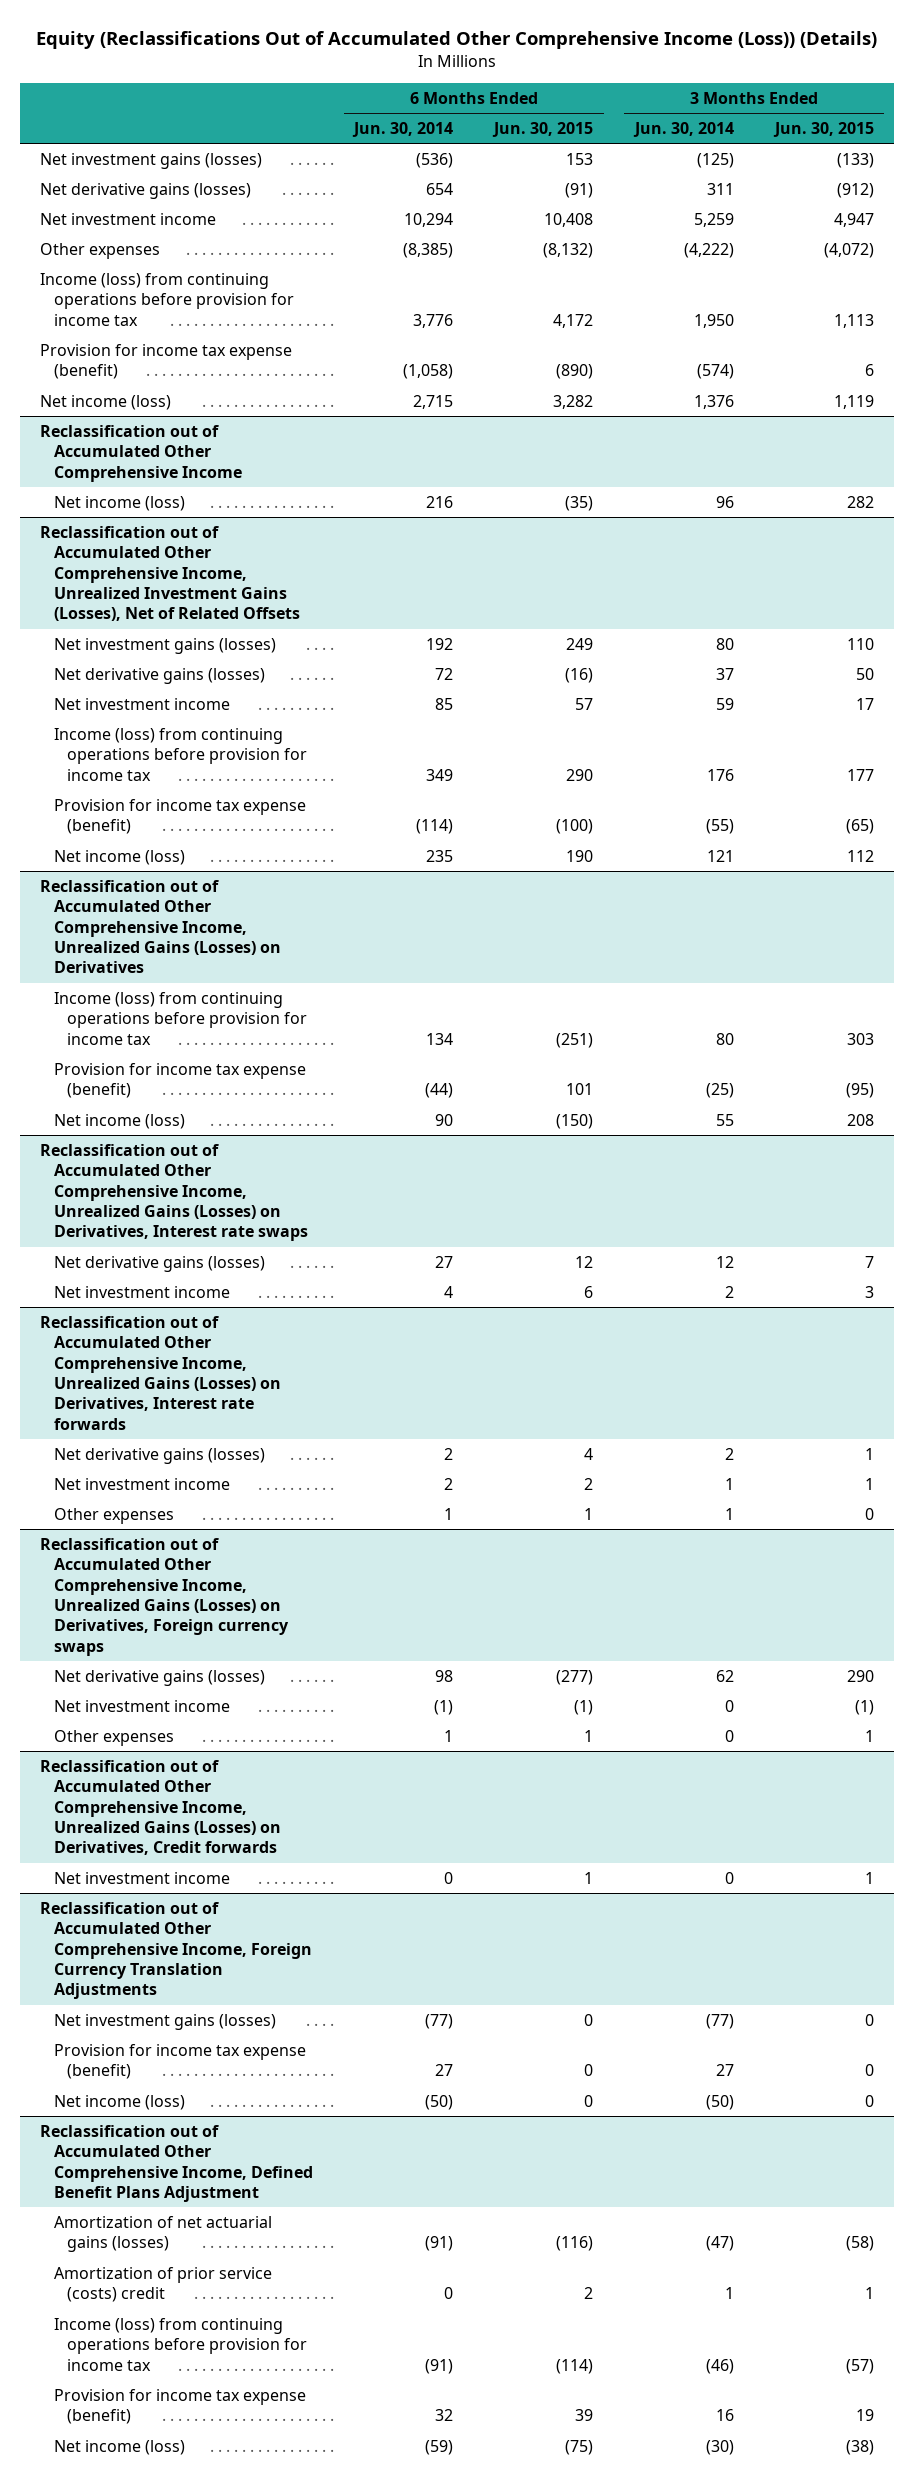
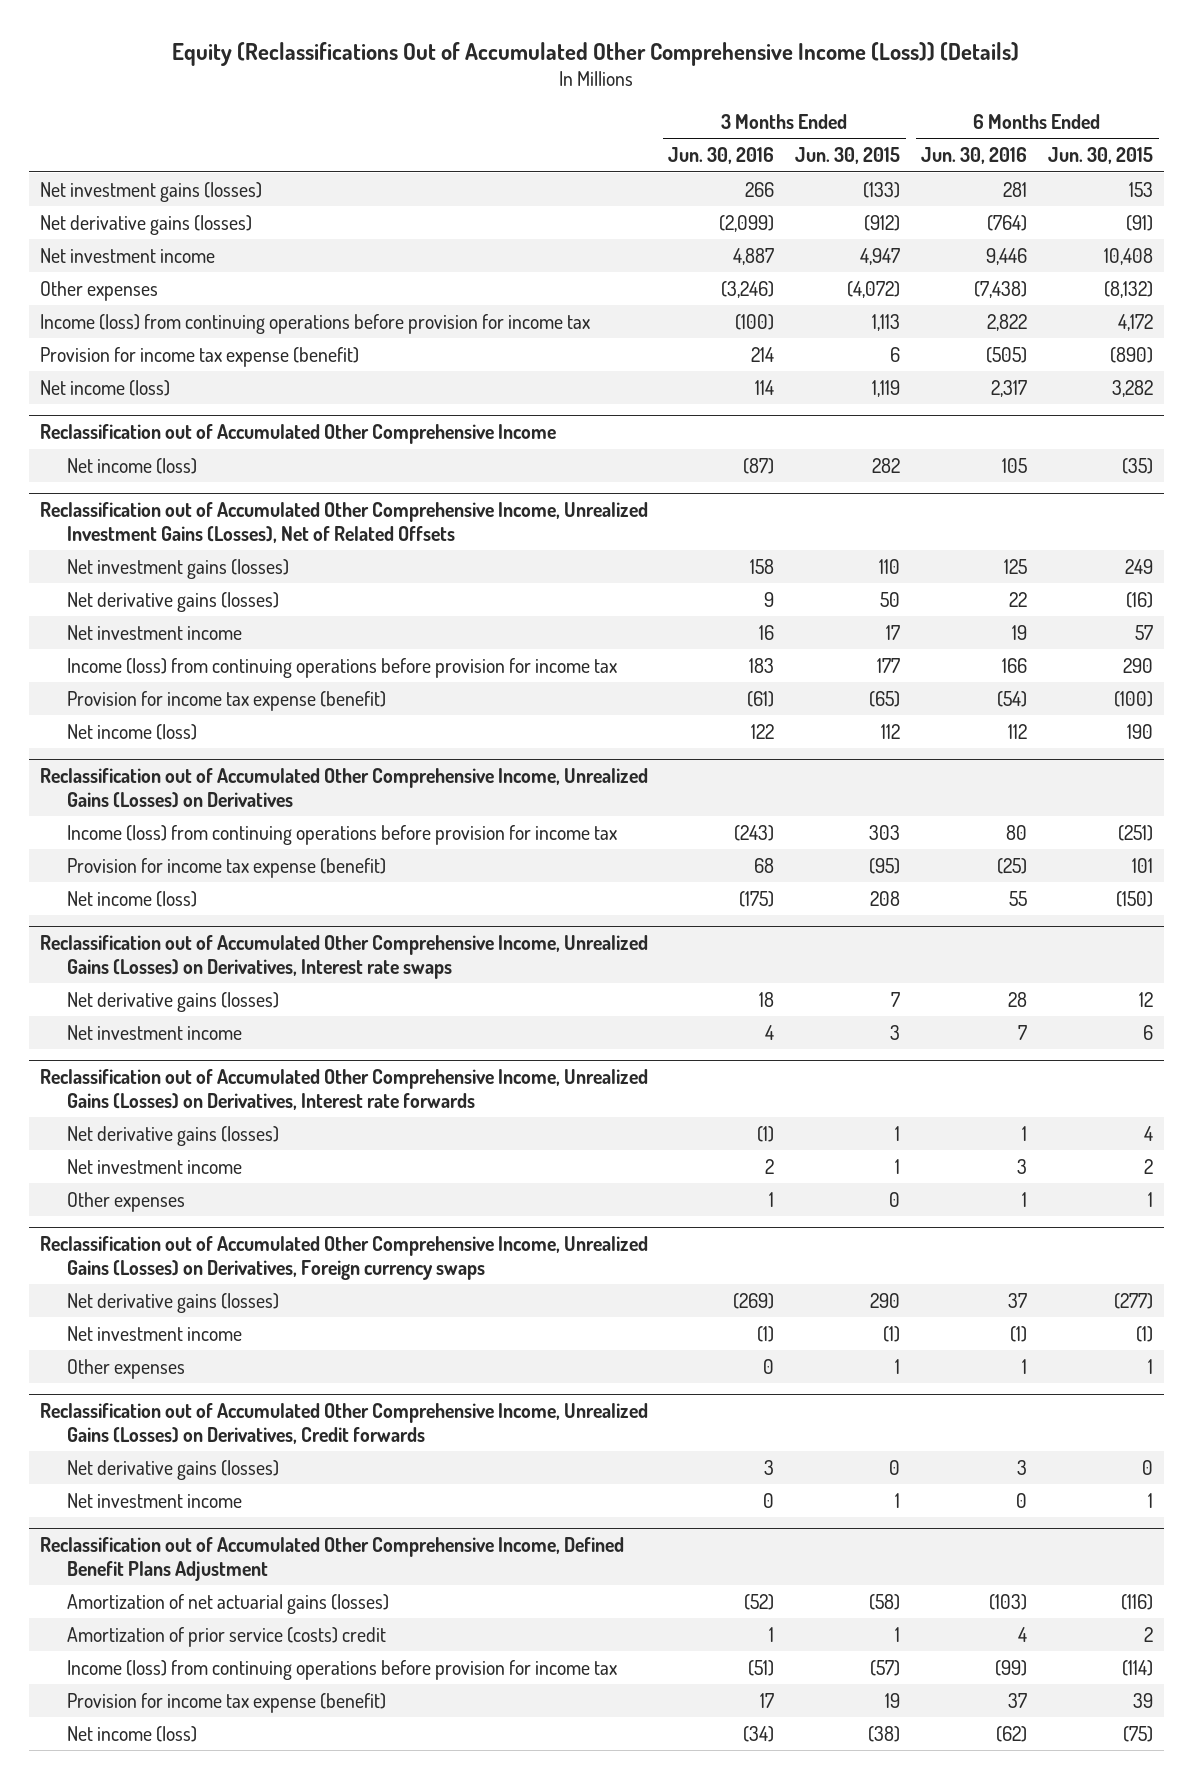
- | 6 Months Ended Jun. 30, 2014 | 6 Months Ended Jun. 30, 2015 | 3 Months Ended Jun. 30, 2014 | 3 Months Ended Jun. 30, 2015
+ | 3 Months Ended Jun. 30, 2016 | 3 Months Ended Jun. 30, 2015 | 6 Months Ended Jun. 30, 2016 | 6 Months Ended Jun. 30, 2015
@ Reclassification out of Accumulated Other Comprehensive Income, Unrealized Gains (Losses) on Derivatives, Credit forwards
+ Net derivative gains (losses) | 3 | 0 | 3 | 0
- Reclassification out of Accumulated Other Comprehensive Income, Foreign Currency Translation Adjustments
- Net investment gains (losses) | (77) | 0 | (77) | 0
- Provision for income tax expense (benefit) | 27 | 0 | 27 | 0
- Net income (loss) | (50) | 0 | (50) | 0

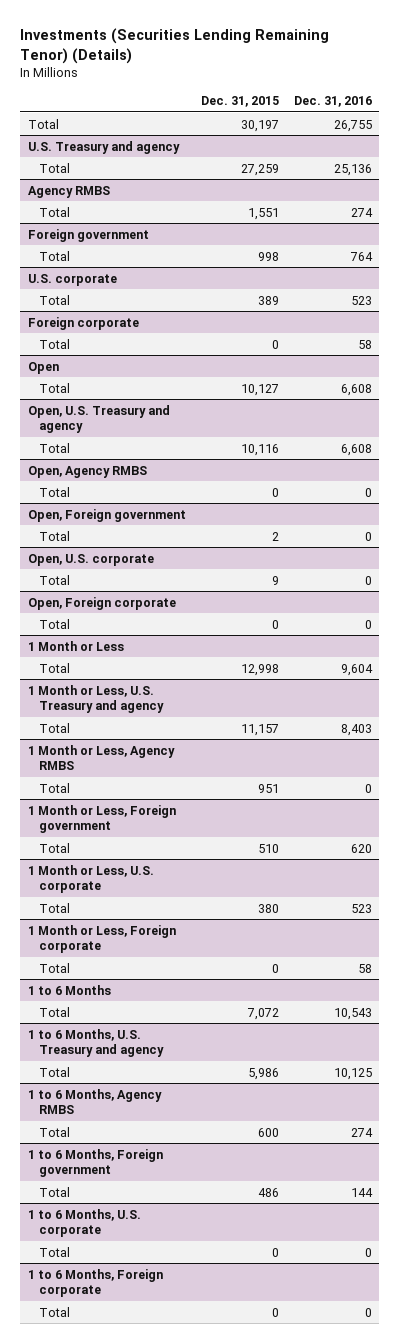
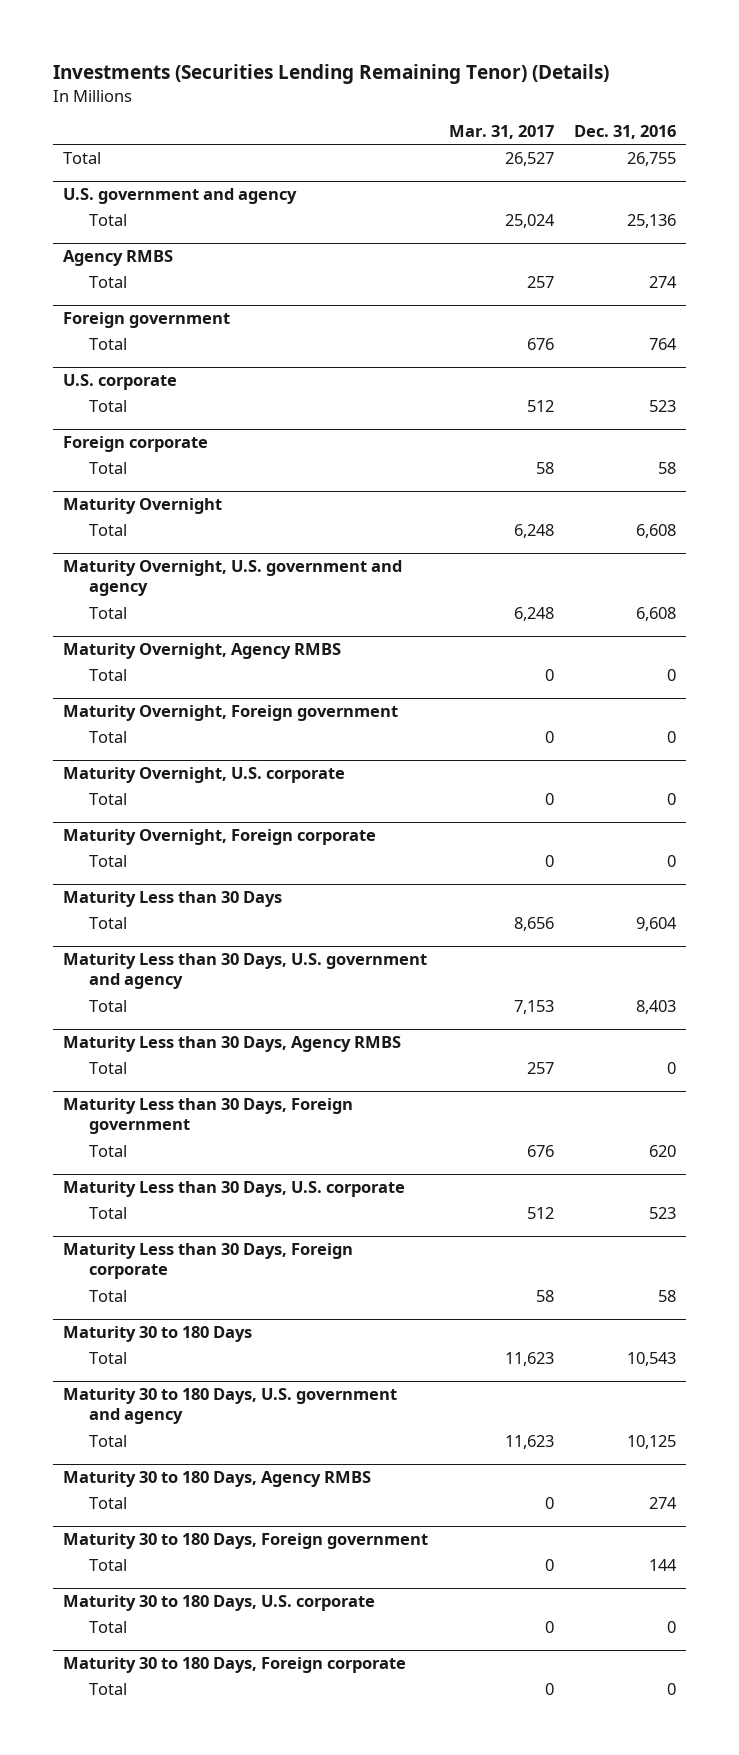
- | Dec. 31, 2015 | Dec. 31, 2016
+ | Mar. 31, 2017 | Dec. 31, 2016
- U.S. Treasury and agency
+ U.S. government and agency
- Open
+ Maturity Overnight
- Open, U.S. Treasury and agency
+ Maturity Overnight, U.S. government and agency
- Open, Agency RMBS
+ Maturity Overnight, Agency RMBS
- Open, Foreign government
+ Maturity Overnight, Foreign government
- Open, U.S. corporate
+ Maturity Overnight, U.S. corporate
- Open, Foreign corporate
+ Maturity Overnight, Foreign corporate
- 1 Month or Less
+ Maturity Less than 30 Days
- 1 Month or Less, U.S. Treasury and agency
+ Maturity Less than 30 Days, U.S. government and agency
- 1 Month or Less, Agency RMBS
+ Maturity Less than 30 Days, Agency RMBS
- 1 Month or Less, Foreign government
+ Maturity Less than 30 Days, Foreign government
- 1 Month or Less, U.S. corporate
+ Maturity Less than 30 Days, U.S. corporate
- 1 Month or Less, Foreign corporate
+ Maturity Less than 30 Days, Foreign corporate
- 1 to 6 Months
+ Maturity 30 to 180 Days
- 1 to 6 Months, U.S. Treasury and agency
+ Maturity 30 to 180 Days, U.S. government and agency
- 1 to 6 Months, Agency RMBS
+ Maturity 30 to 180 Days, Agency RMBS
- 1 to 6 Months, Foreign government
+ Maturity 30 to 180 Days, Foreign government
- 1 to 6 Months, U.S. corporate
+ Maturity 30 to 180 Days, U.S. corporate
- 1 to 6 Months, Foreign corporate
+ Maturity 30 to 180 Days, Foreign corporate

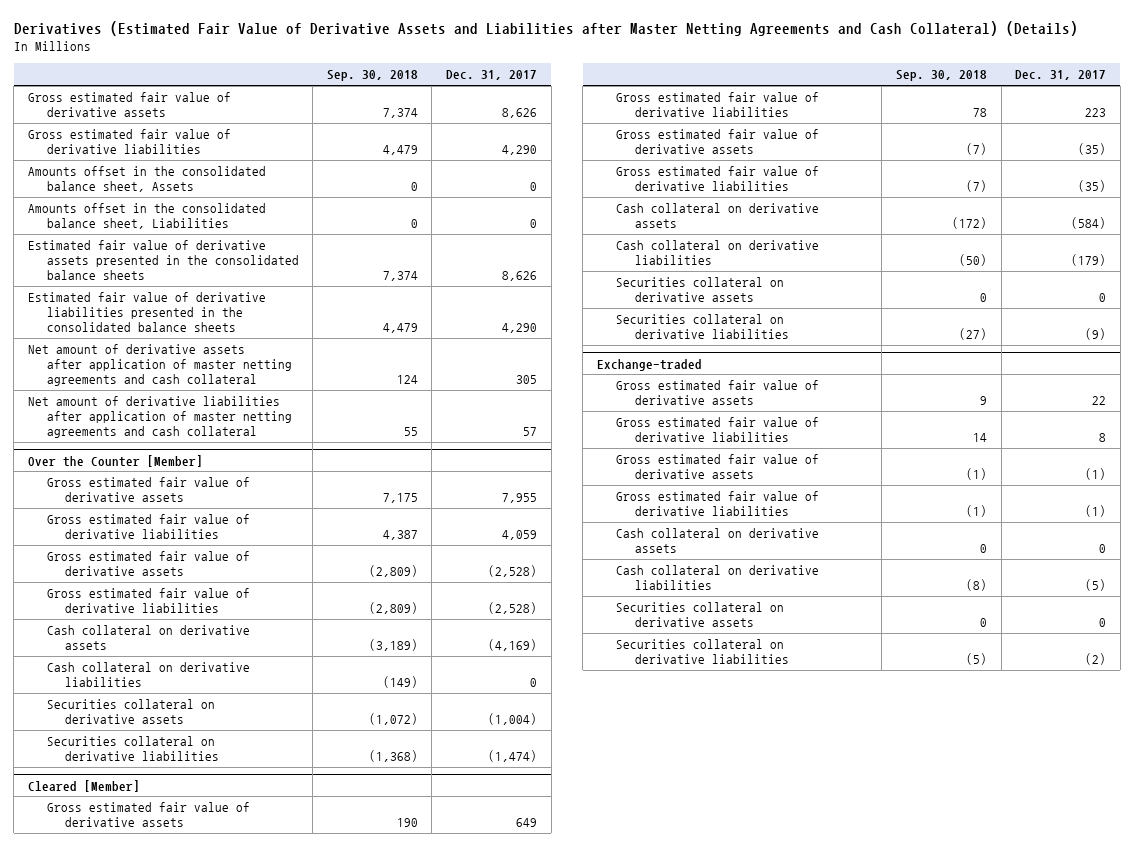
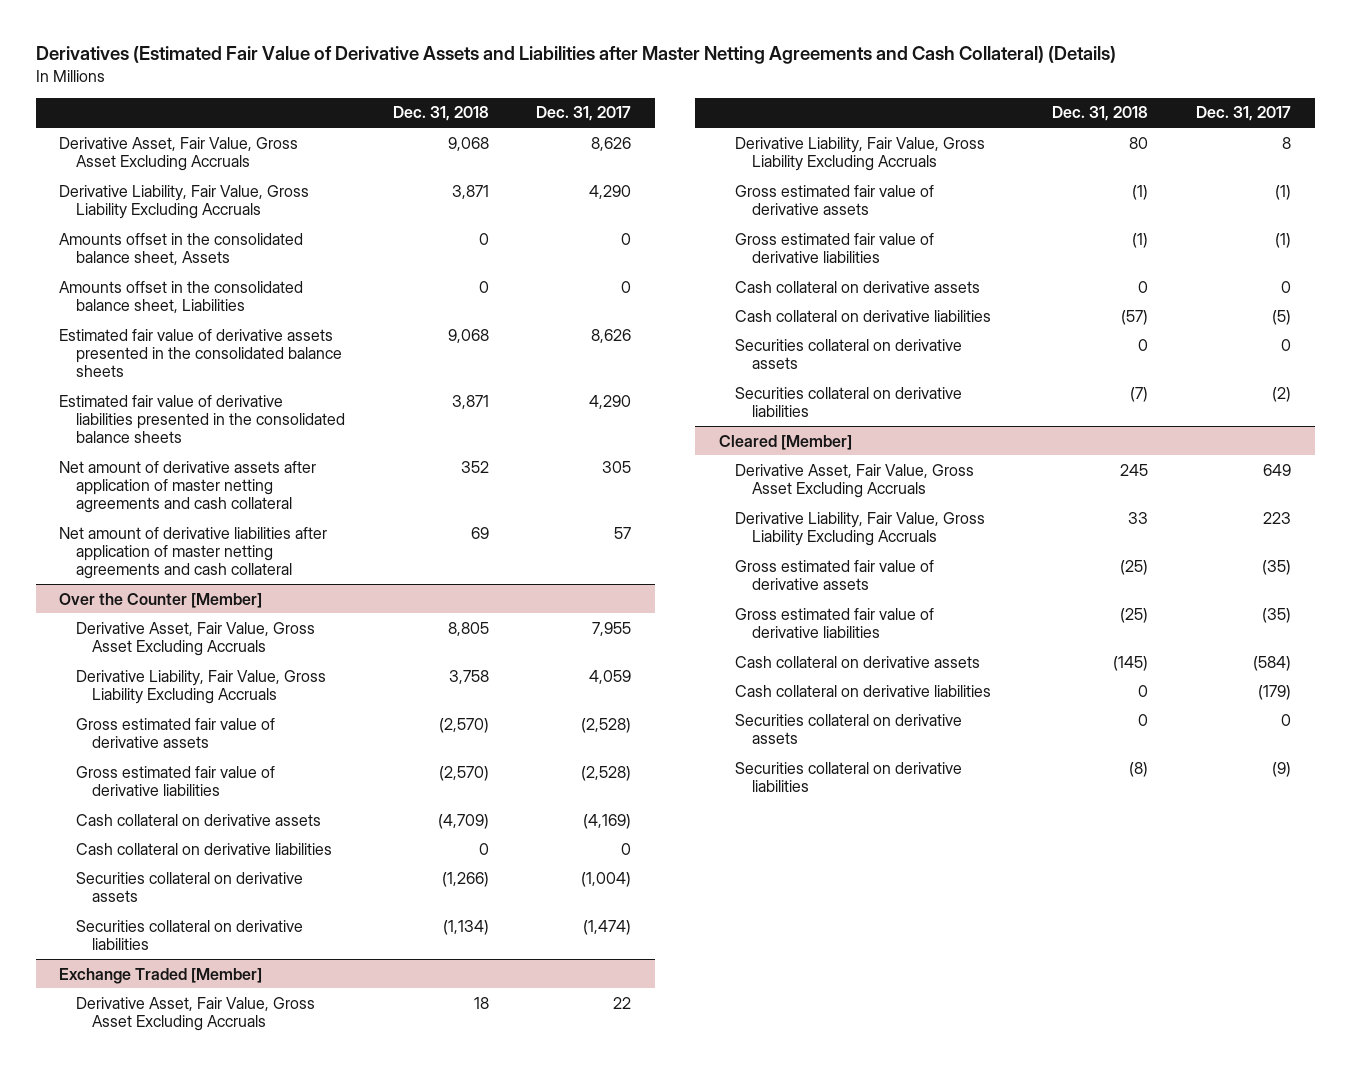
- | Sep. 30, 2018 | Dec. 31, 2017
+ | Dec. 31, 2018 | Dec. 31, 2017
- Gross estimated fair value of derivative assets | 7,374 | 8,626
- Gross estimated fair value of derivative liabilities | 4,479 | 4,290
+ Derivative Asset, Fair Value, Gross Asset Excluding Accruals | 9,068 | 8,626
+ Derivative Liability, Fair Value, Gross Liability Excluding Accruals | 3,871 | 4,290
@ Over the Counter [Member]
- Gross estimated fair value of derivative assets | 7,175 | 7,955
- Gross estimated fair value of derivative liabilities | 4,387 | 4,059
+ Derivative Asset, Fair Value, Gross Asset Excluding Accruals | 8,805 | 7,955
+ Derivative Liability, Fair Value, Gross Liability Excluding Accruals | 3,758 | 4,059
+ Exchange Traded [Member]
+ Derivative Asset, Fair Value, Gross Asset Excluding Accruals | 18 | 22
+ Derivative Liability, Fair Value, Gross Liability Excluding Accruals | 80 | 8
+ Gross estimated fair value of derivative assets | (1) | (1)
+ Gross estimated fair value of derivative liabilities | (1) | (1)
+ Cash collateral on derivative assets | 0 | 0
+ Cash collateral on derivative liabilities | (57) | (5)
+ Securities collateral on derivative assets | 0 | 0
+ Securities collateral on derivative liabilities | (7) | (2)
@ Cleared [Member]
- Gross estimated fair value of derivative assets | 190 | 649
- Gross estimated fair value of derivative liabilities | 78 | 223
+ Derivative Asset, Fair Value, Gross Asset Excluding Accruals | 245 | 649
+ Derivative Liability, Fair Value, Gross Liability Excluding Accruals | 33 | 223
- Exchange-traded
- Gross estimated fair value of derivative assets | 9 | 22
- Gross estimated fair value of derivative liabilities | 14 | 8
- Gross estimated fair value of derivative assets | (1) | (1)
- Gross estimated fair value of derivative liabilities | (1) | (1)
- Cash collateral on derivative assets | 0 | 0
- Cash collateral on derivative liabilities | (8) | (5)
- Securities collateral on derivative assets | 0 | 0
- Securities collateral on derivative liabilities | (5) | (2)

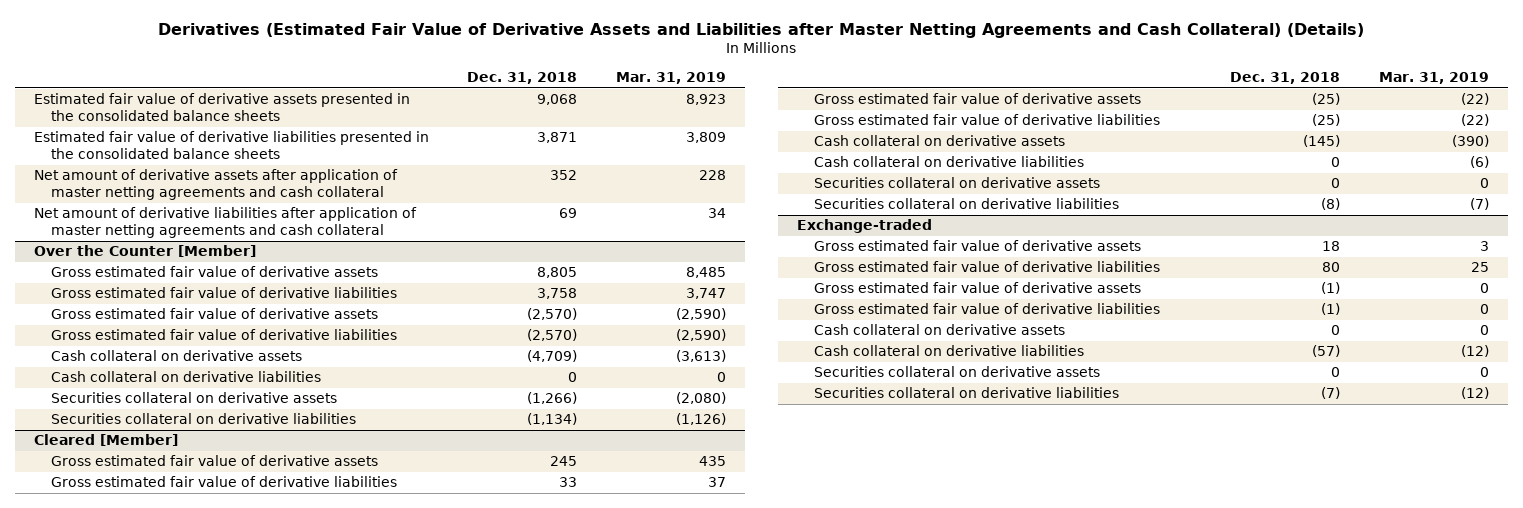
- | Dec. 31, 2018 | Dec. 31, 2017
+ | Dec. 31, 2018 | Mar. 31, 2019
- Derivative Asset, Fair Value, Gross Asset Excluding Accruals | 9,068 | 8,626
- Derivative Liability, Fair Value, Gross Liability Excluding Accruals | 3,871 | 4,290
- Amounts offset in the consolidated balance sheet, Assets | 0 | 0
- Amounts offset in the consolidated balance sheet, Liabilities | 0 | 0
@ Over the Counter [Member]
- Derivative Asset, Fair Value, Gross Asset Excluding Accruals | 8,805 | 7,955
- Derivative Liability, Fair Value, Gross Liability Excluding Accruals | 3,758 | 4,059
+ Gross estimated fair value of derivative assets | 8,805 | 8,485
+ Gross estimated fair value of derivative liabilities | 3,758 | 3,747
- Exchange Traded [Member]
- Derivative Asset, Fair Value, Gross Asset Excluding Accruals | 18 | 22
- Derivative Liability, Fair Value, Gross Liability Excluding Accruals | 80 | 8
- Gross estimated fair value of derivative assets | (1) | (1)
- Gross estimated fair value of derivative liabilities | (1) | (1)
- Cash collateral on derivative assets | 0 | 0
- Cash collateral on derivative liabilities | (57) | (5)
- Securities collateral on derivative assets | 0 | 0
- Securities collateral on derivative liabilities | (7) | (2)
@ Cleared [Member]
- Derivative Asset, Fair Value, Gross Asset Excluding Accruals | 245 | 649
- Derivative Liability, Fair Value, Gross Liability Excluding Accruals | 33 | 223
+ Gross estimated fair value of derivative assets | 245 | 435
+ Gross estimated fair value of derivative liabilities | 33 | 37
+ Exchange-traded
+ Gross estimated fair value of derivative assets | 18 | 3
+ Gross estimated fair value of derivative liabilities | 80 | 25
+ Gross estimated fair value of derivative assets | (1) | 0
+ Gross estimated fair value of derivative liabilities | (1) | 0
+ Cash collateral on derivative assets | 0 | 0
+ Cash collateral on derivative liabilities | (57) | (12)
+ Securities collateral on derivative assets | 0 | 0
+ Securities collateral on derivative liabilities | (7) | (12)

